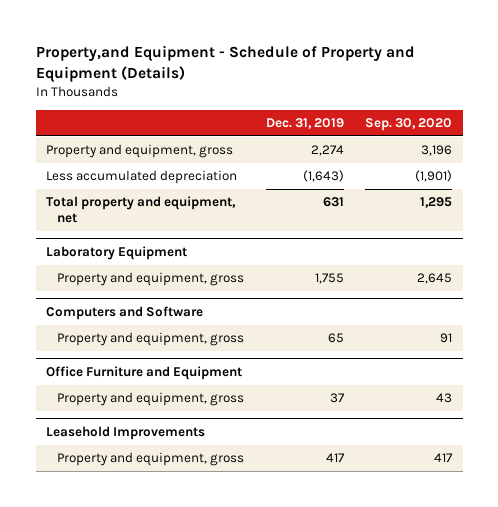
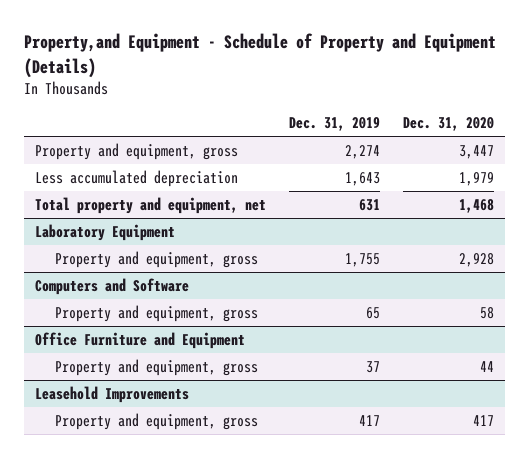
- | Dec. 31, 2019 | Sep. 30, 2020
+ | Dec. 31, 2019 | Dec. 31, 2020
- Less accumulated depreciation | (1,643) | (1,901)
+ Less accumulated depreciation | 1,643 | 1,979

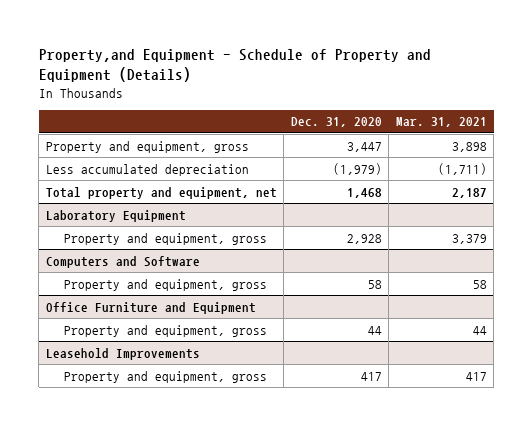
- | Dec. 31, 2019 | Dec. 31, 2020
+ | Dec. 31, 2020 | Mar. 31, 2021
- Less accumulated depreciation | 1,643 | 1,979
+ Less accumulated depreciation | (1,979) | (1,711)

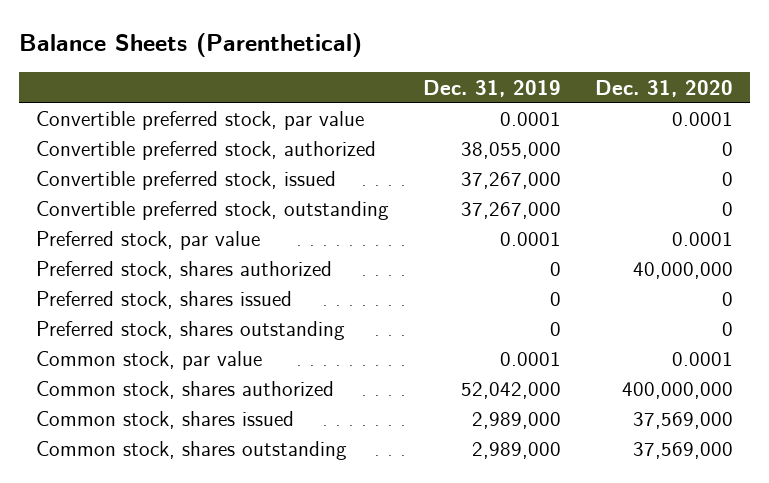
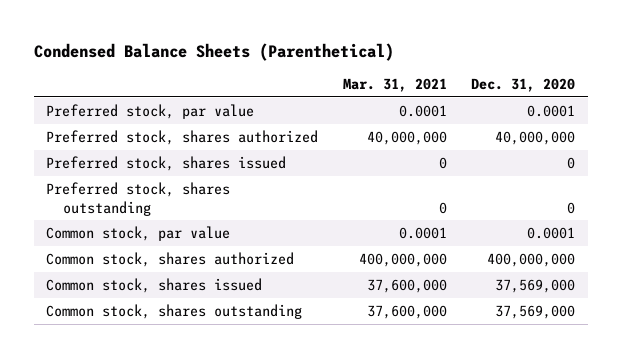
- Balance Sheets (Parenthetical)
+ Condensed Balance Sheets (Parenthetical)
- | Dec. 31, 2019 | Dec. 31, 2020
+ | Mar. 31, 2021 | Dec. 31, 2020
- Convertible preferred stock, par value | 0.0001 | 0.0001
- Convertible preferred stock, authorized | 38,055,000 | 0
- Convertible preferred stock, issued | 37,267,000 | 0
- Convertible preferred stock, outstanding | 37,267,000 | 0

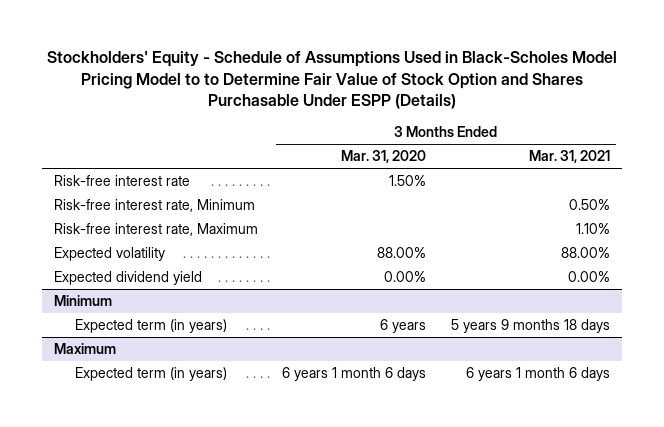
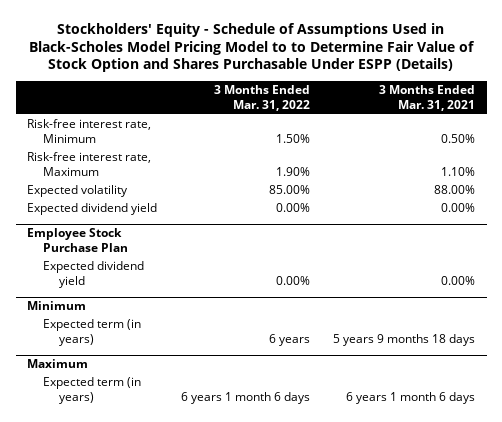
- | 3 Months Ended Mar. 31, 2020 | 3 Months Ended Mar. 31, 2021
+ | 3 Months Ended Mar. 31, 2022 | 3 Months Ended Mar. 31, 2021
- Risk-free interest rate | 1.50% |
+ Employee Stock Purchase Plan
+ Expected dividend yield | 0.00% | 0.00%

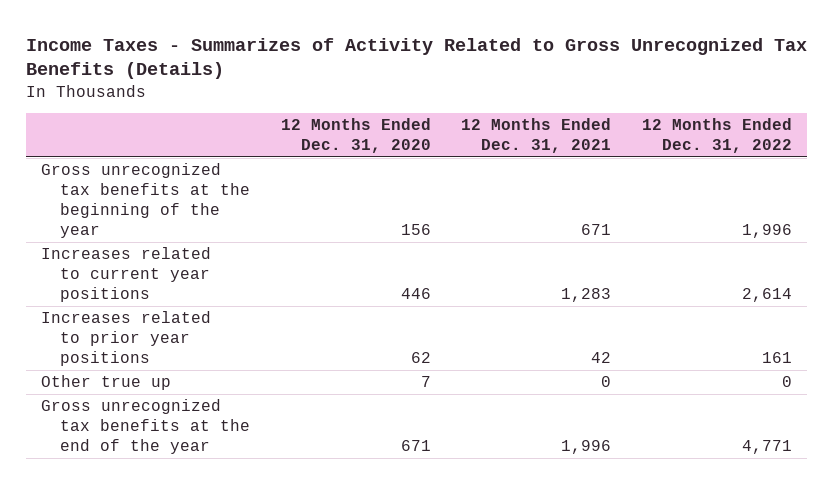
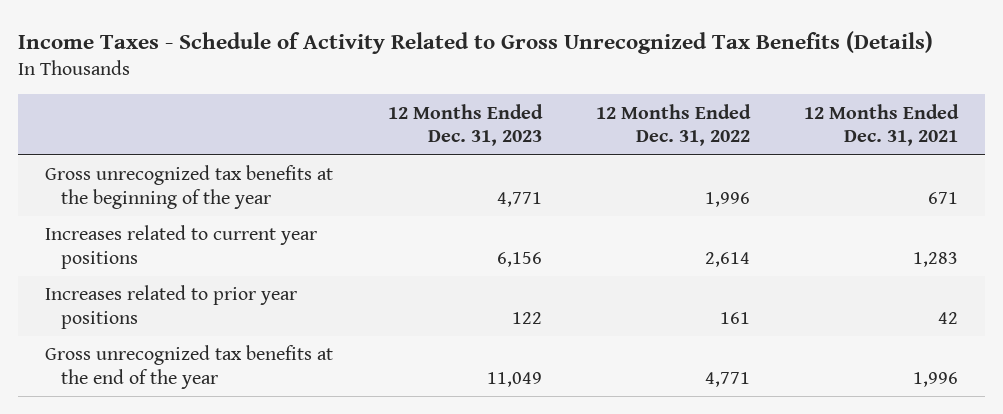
- Income Taxes - Summarizes of Activity Related to Gross Unrecognized Tax Benefits (Details)
+ Income Taxes - Schedule of Activity Related to Gross Unrecognized Tax Benefits (Details)
- | 12 Months Ended Dec. 31, 2020 | 12 Months Ended Dec. 31, 2021 | 12 Months Ended Dec. 31, 2022
+ | 12 Months Ended Dec. 31, 2023 | 12 Months Ended Dec. 31, 2022 | 12 Months Ended Dec. 31, 2021
- Other true up | 7 | 0 | 0

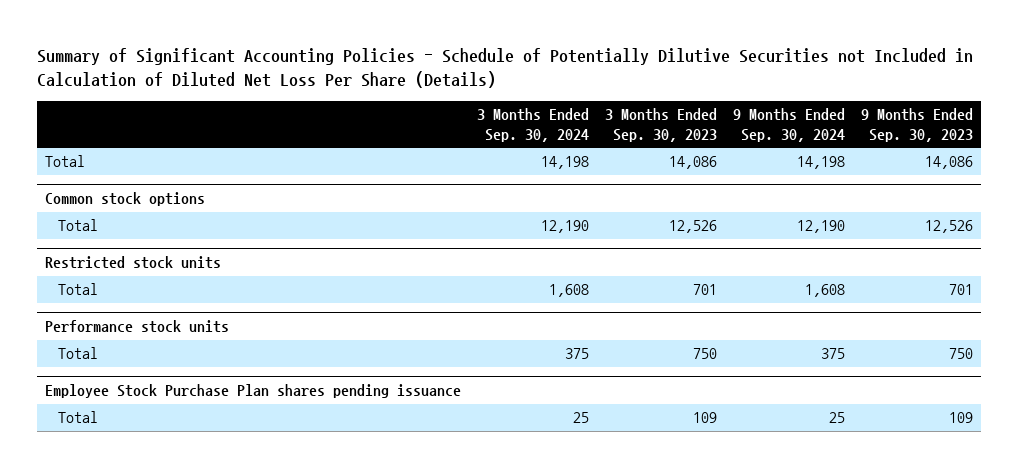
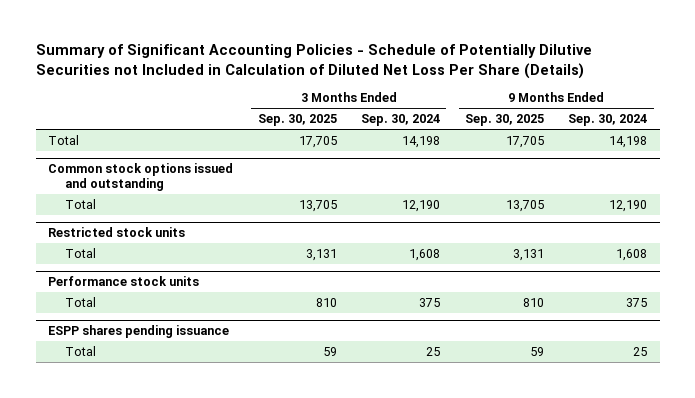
- | 3 Months Ended Sep. 30, 2024 | 3 Months Ended Sep. 30, 2023 | 9 Months Ended Sep. 30, 2024 | 9 Months Ended Sep. 30, 2023
+ | 3 Months Ended Sep. 30, 2025 | 3 Months Ended Sep. 30, 2024 | 9 Months Ended Sep. 30, 2025 | 9 Months Ended Sep. 30, 2024
- Common stock options
+ Common stock options issued and outstanding
- Employee Stock Purchase Plan shares pending issuance
+ ESPP shares pending issuance

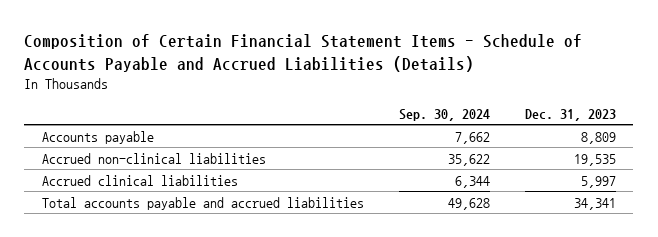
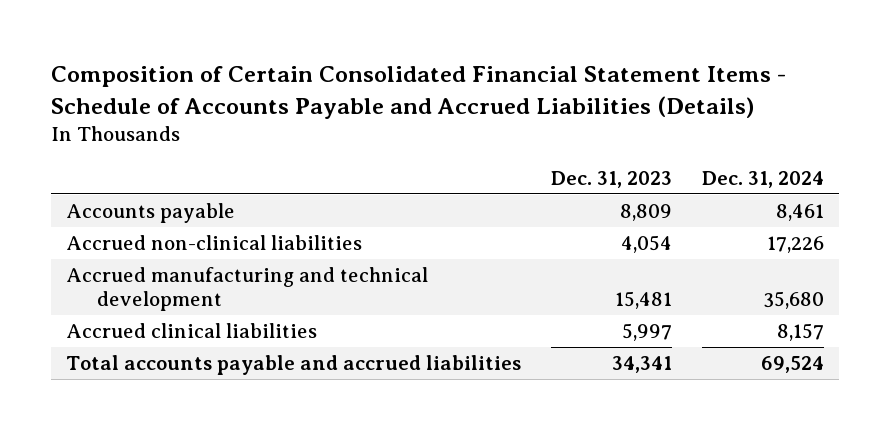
- Composition of Certain Financial Statement Items - Schedule of Accounts Payable and Accrued Liabilities (Details)
+ Composition of Certain Consolidated Financial Statement Items - Schedule of Accounts Payable and Accrued Liabilities (Details)
- | Sep. 30, 2024 | Dec. 31, 2023
+ | Dec. 31, 2023 | Dec. 31, 2024
- Accrued non-clinical liabilities | 35,622 | 19,535
+ Accrued non-clinical liabilities | 4,054 | 17,226
+ Accrued manufacturing and technical development | 15,481 | 35,680

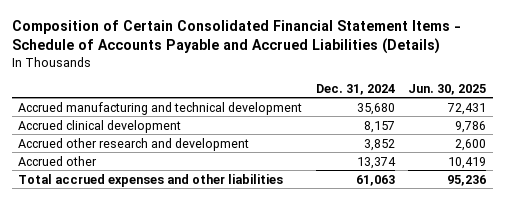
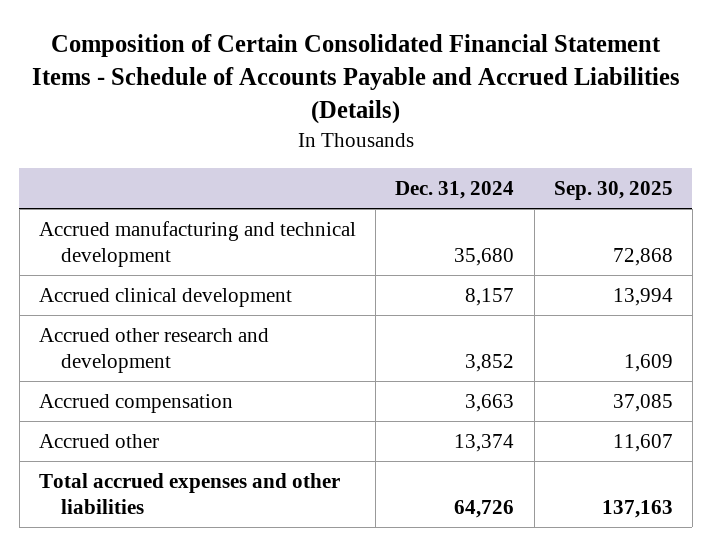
- | Dec. 31, 2024 | Jun. 30, 2025
+ | Dec. 31, 2024 | Sep. 30, 2025
+ Accrued compensation | 3,663 | 37,085
- Total accrued expenses and other liabilities | 61,063 | 95,236
+ Total accrued expenses and other liabilities | 64,726 | 137,163

